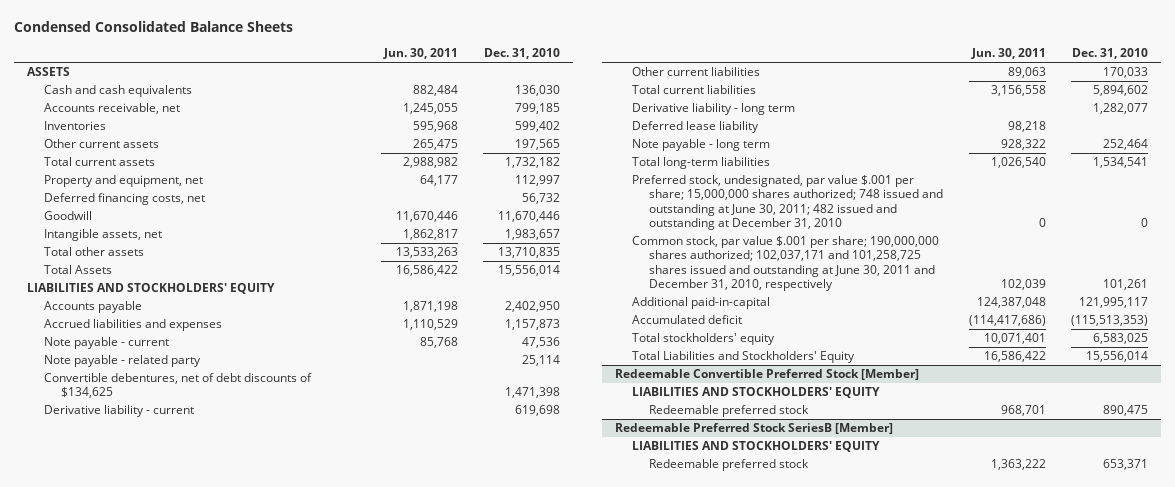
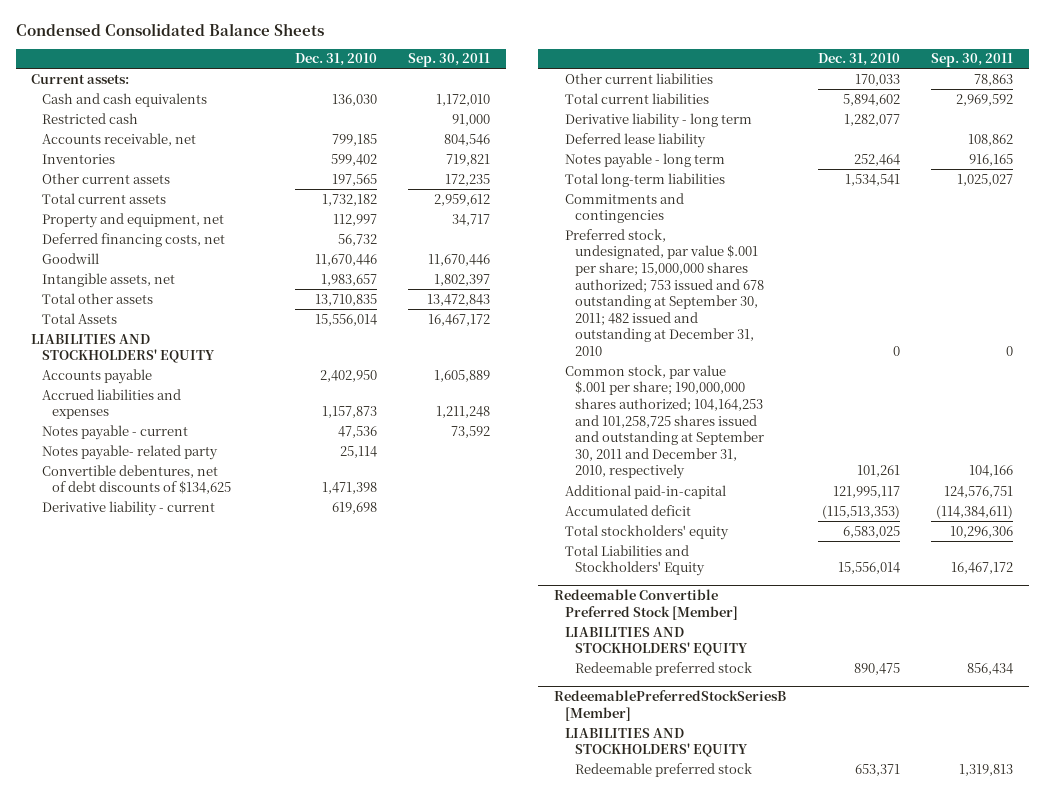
- | Jun. 30, 2011 | Dec. 31, 2010
+ | Dec. 31, 2010 | Sep. 30, 2011
- ASSETS
+ Current assets:
+ Restricted cash | | 91,000
- Note payable - current | 85,768 | 47,536
- Note payable - related party | | 25,114
+ Notes payable - current | 47,536 | 73,592
+ Notes payable- related party | 25,114 |
- Note payable - long term | 928,322 | 252,464
+ Notes payable - long term | 252,464 | 916,165
- Preferred stock, undesignated, par value $.001 per share; 15,000,000 shares authorized; 748 issued and outstanding at June 30, 2011; 482 issued and outstanding at December 31, 2010 | 0 | 0
- Common stock, par value $.001 per share; 190,000,000 shares authorized; 102,037,171 and 101,258,725 shares issued and outstanding at June 30, 2011 and December 31, 2010, respectively | 102,039 | 101,261
+ Commitments and contingencies
+ Preferred stock, undesignated, par value $.001 per share; 15,000,000 shares authorized; 753 issued and 678 outstanding at September 30, 2011; 482 issued and outstanding at December 31, 2010 | 0 | 0
+ Common stock, par value $.001 per share; 190,000,000 shares authorized; 104,164,253 and 101,258,725 shares issued and outstanding at September 30, 2011 and December 31, 2010, respectively | 101,261 | 104,166
- Redeemable Preferred Stock SeriesB [Member]
+ RedeemablePreferredStockSeriesB [Member]

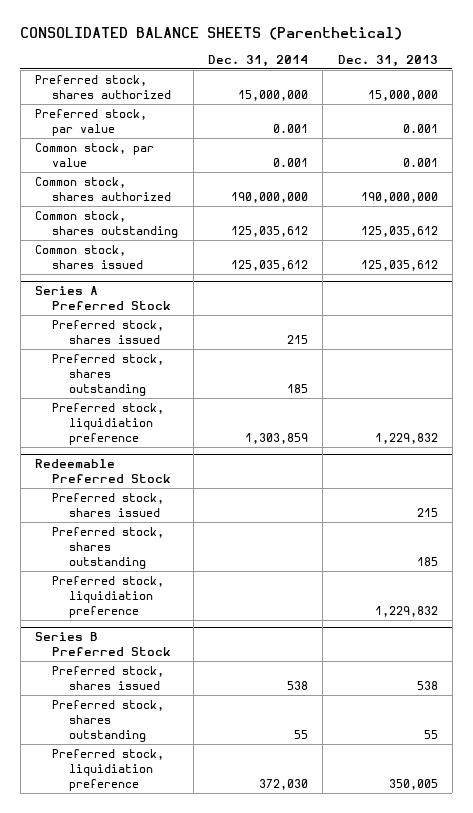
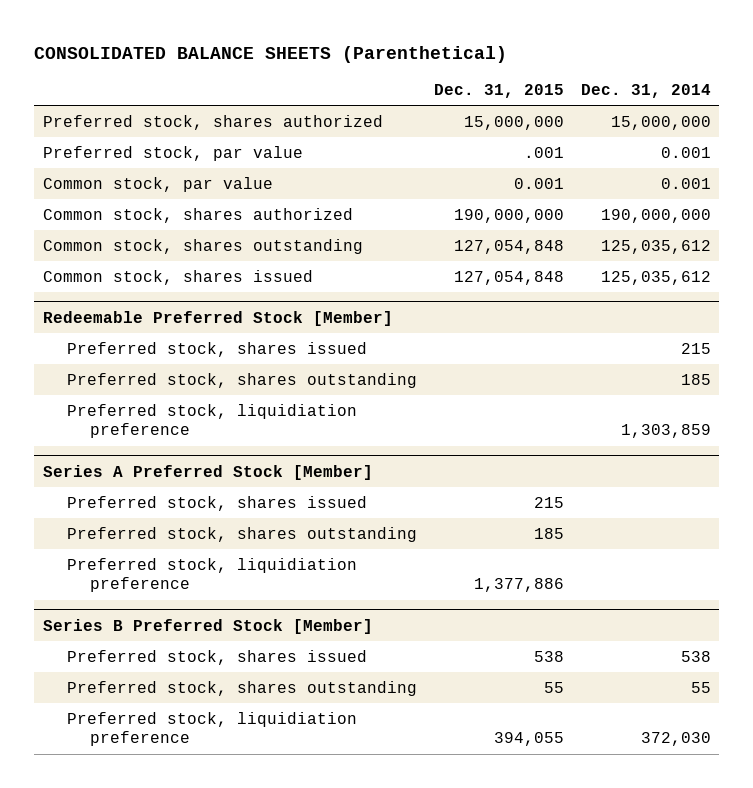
- | Dec. 31, 2014 | Dec. 31, 2013
+ | Dec. 31, 2015 | Dec. 31, 2014
- Series A Preferred Stock
+ Redeemable Preferred Stock [Member]
- Redeemable Preferred Stock
+ Series A Preferred Stock [Member]
- Series B Preferred Stock
+ Series B Preferred Stock [Member]

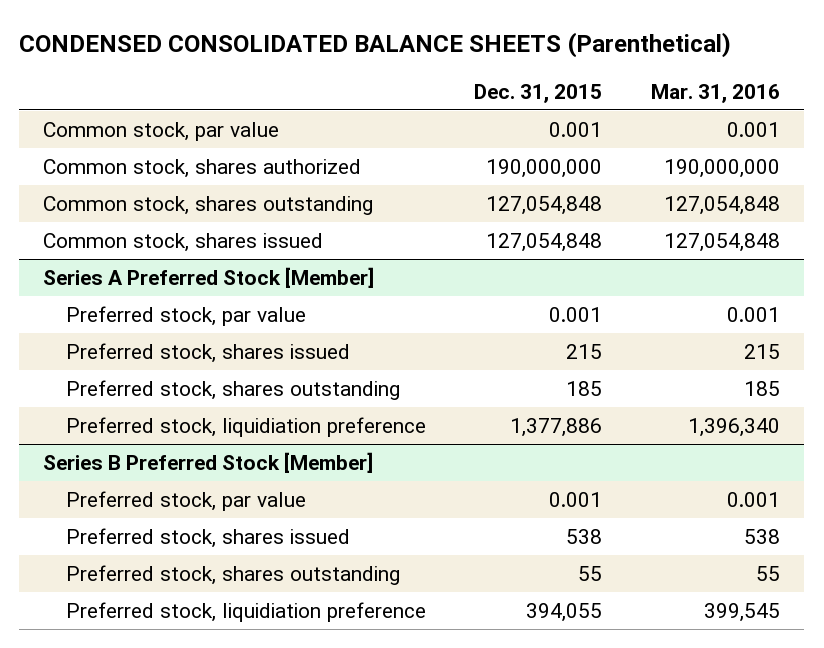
- CONSOLIDATED BALANCE SHEETS (Parenthetical)
+ CONDENSED CONSOLIDATED BALANCE SHEETS (Parenthetical)
- | Dec. 31, 2015 | Dec. 31, 2014
+ | Dec. 31, 2015 | Mar. 31, 2016
- Preferred stock, shares authorized | 15,000,000 | 15,000,000
- Preferred stock, par value | .001 | 0.001
- Redeemable Preferred Stock [Member]
- Preferred stock, shares issued | | 215
- Preferred stock, shares outstanding | | 185
- Preferred stock, liquidiation preference | | 1,303,859
@ Series A Preferred Stock [Member]
+ Preferred stock, par value | 0.001 | 0.001
@ Series B Preferred Stock [Member]
+ Preferred stock, par value | 0.001 | 0.001

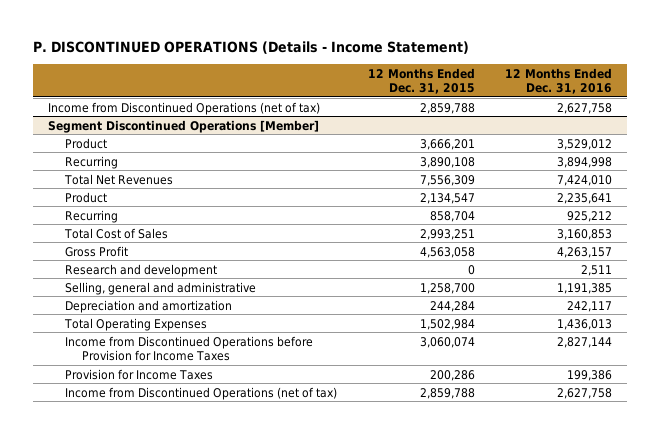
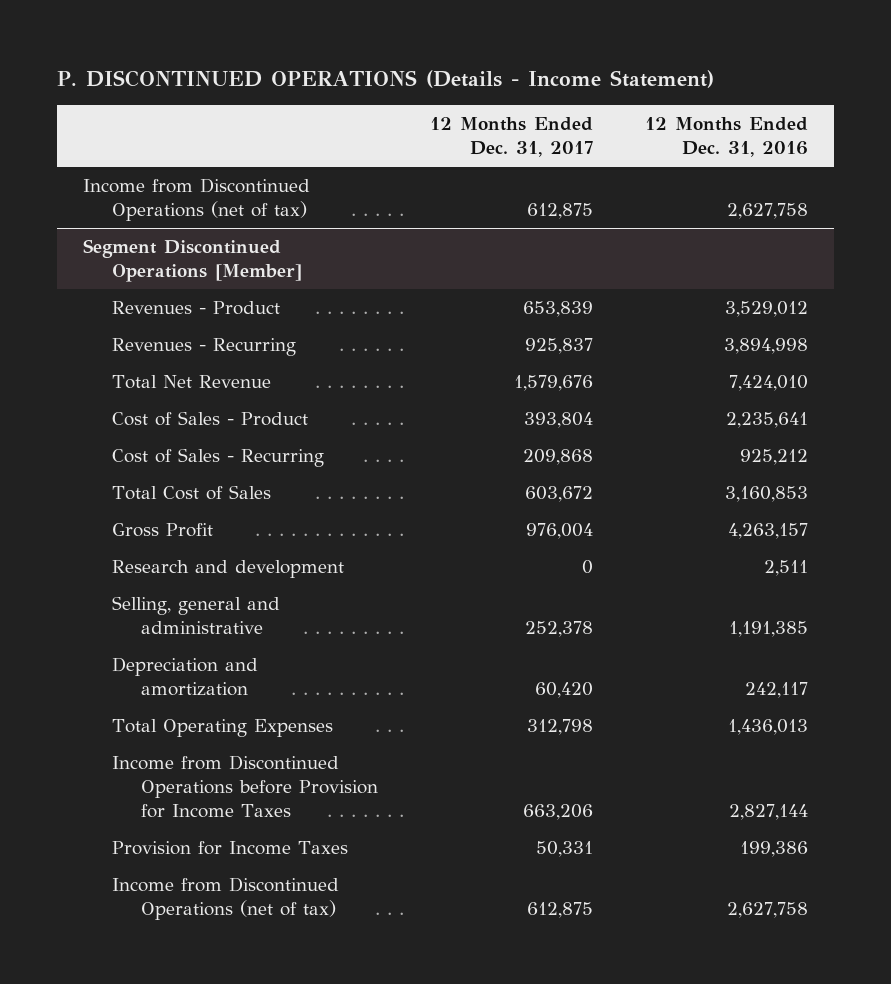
- | 12 Months Ended Dec. 31, 2015 | 12 Months Ended Dec. 31, 2016
+ | 12 Months Ended Dec. 31, 2017 | 12 Months Ended Dec. 31, 2016
@ Segment Discontinued Operations [Member]
- Product | 3,666,201 | 3,529,012
- Recurring | 3,890,108 | 3,894,998
- Total Net Revenues | 7,556,309 | 7,424,010
- Product | 2,134,547 | 2,235,641
- Recurring | 858,704 | 925,212
+ Revenues - Product | 653,839 | 3,529,012
+ Revenues - Recurring | 925,837 | 3,894,998
+ Total Net Revenue | 1,579,676 | 7,424,010
+ Cost of Sales - Product | 393,804 | 2,235,641
+ Cost of Sales - Recurring | 209,868 | 925,212

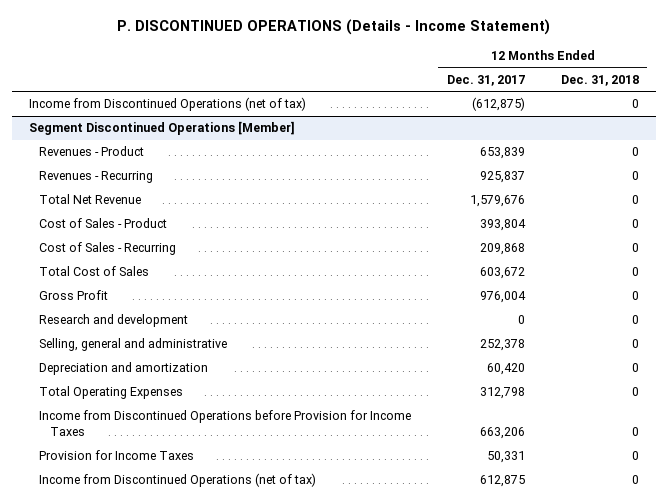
- | 12 Months Ended Dec. 31, 2017 | 12 Months Ended Dec. 31, 2016
+ | 12 Months Ended Dec. 31, 2017 | 12 Months Ended Dec. 31, 2018
- Income from Discontinued Operations (net of tax) | 612,875 | 2,627,758
+ Income from Discontinued Operations (net of tax) | (612,875) | 0

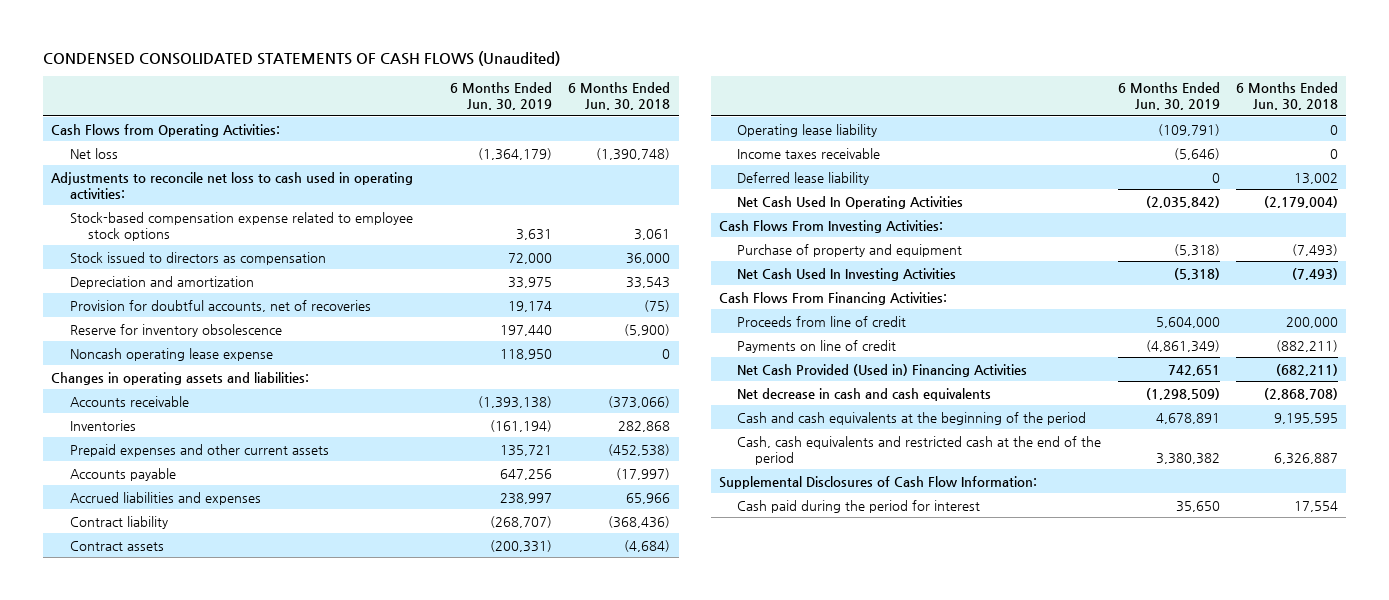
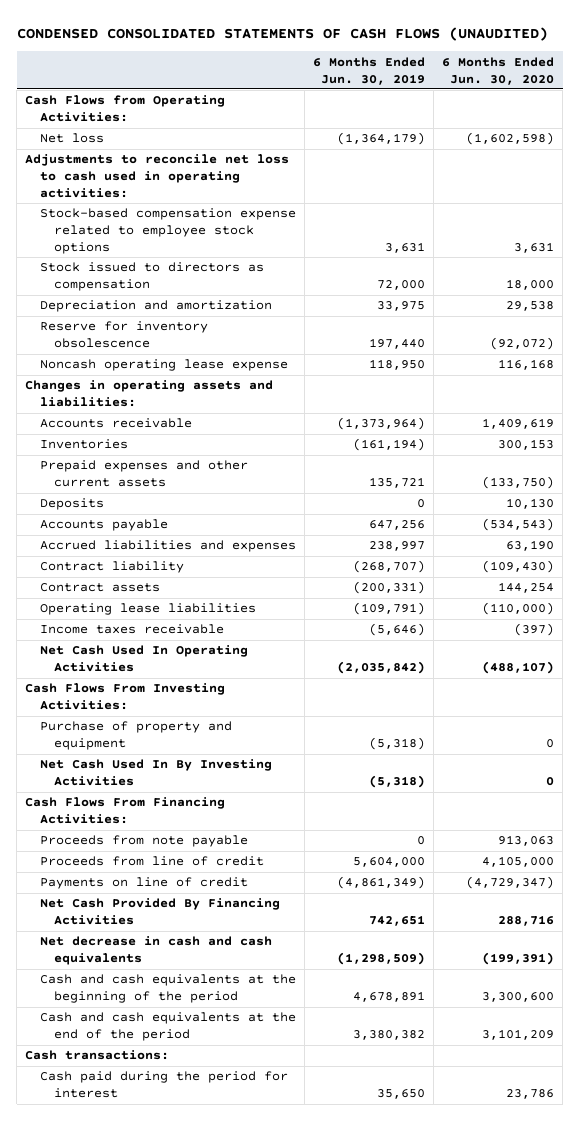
- CONDENSED CONSOLIDATED STATEMENTS OF CASH FLOWS (Unaudited)
+ CONDENSED CONSOLIDATED STATEMENTS OF CASH FLOWS (UNAUDITED)
- | 6 Months Ended Jun. 30, 2019 | 6 Months Ended Jun. 30, 2018
+ | 6 Months Ended Jun. 30, 2019 | 6 Months Ended Jun. 30, 2020
- Provision for doubtful accounts, net of recoveries | 19,174 | (75)
- Accounts receivable | (1,393,138) | (373,066)
+ Accounts receivable | (1,373,964) | 1,409,619
+ Deposits | 0 | 10,130
- Operating lease liability | (109,791) | 0
+ Operating lease liabilities | (109,791) | (110,000)
- Deferred lease liability | 0 | 13,002
- Net Cash Used In Investing Activities | (5,318) | (7,493)
+ Net Cash Used In By Investing Activities | (5,318) | 0
+ Proceeds from note payable | 0 | 913,063
- Net Cash Provided (Used in) Financing Activities | 742,651 | (682,211)
+ Net Cash Provided By Financing Activities | 742,651 | 288,716
- Cash, cash equivalents and restricted cash at the end of the period | 3,380,382 | 6,326,887
- Supplemental Disclosures of Cash Flow Information:
+ Cash and cash equivalents at the end of the period | 3,380,382 | 3,101,209
+ Cash transactions:

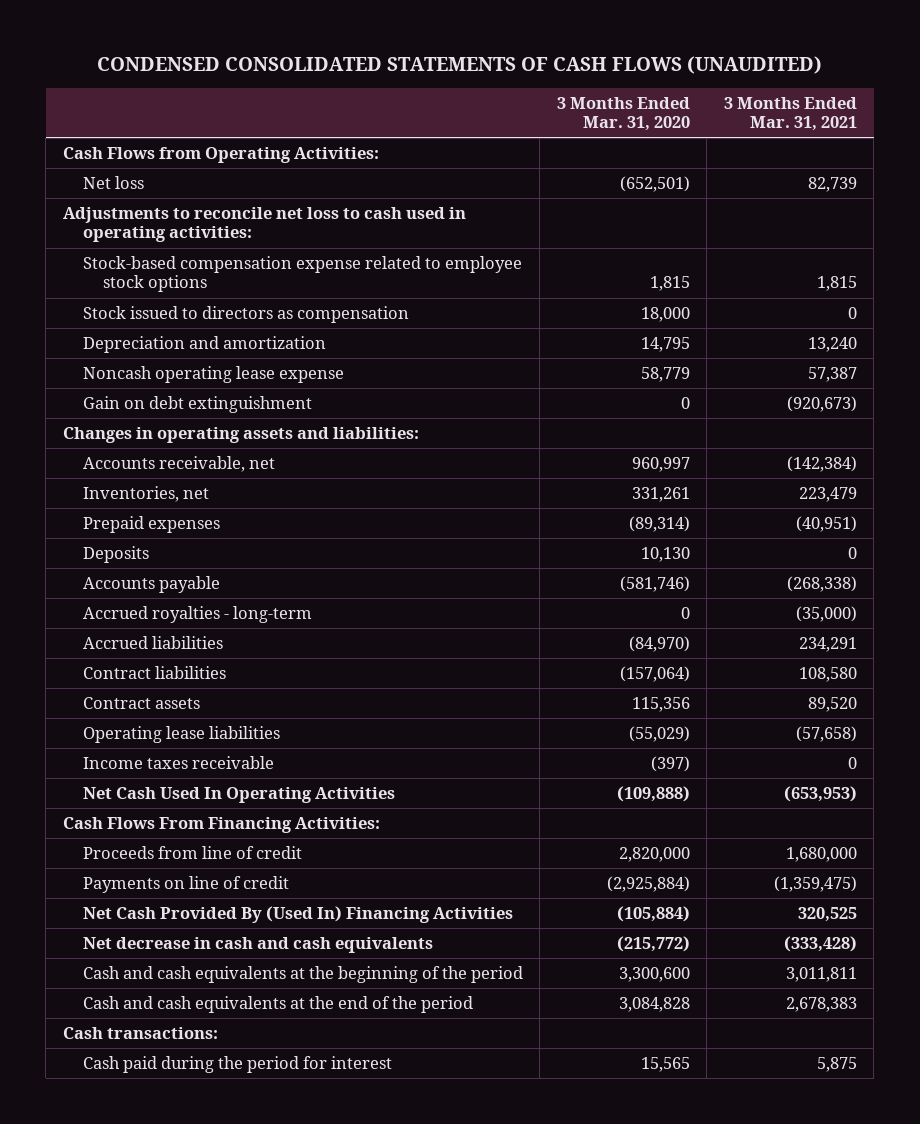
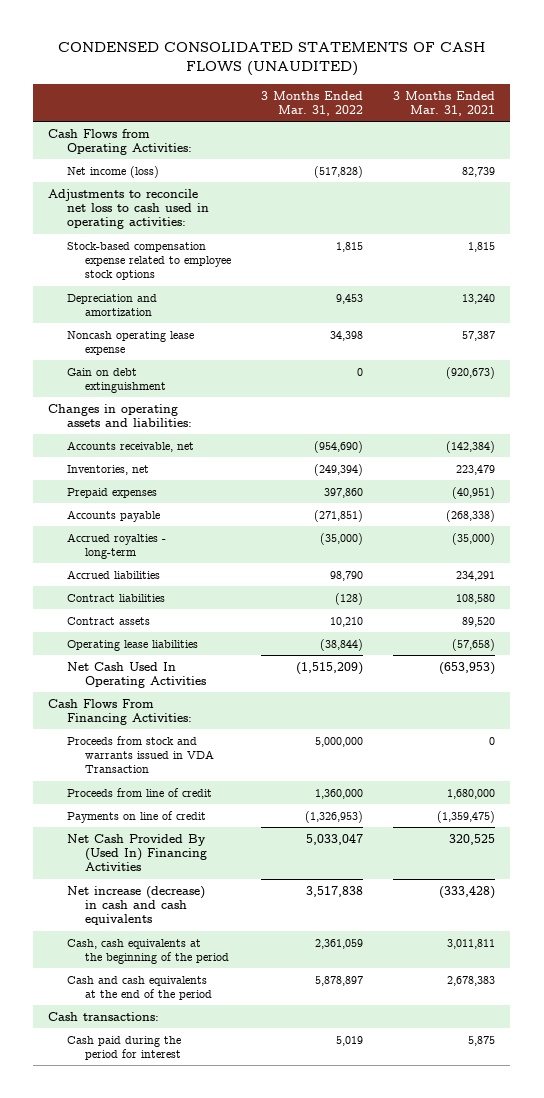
- | 3 Months Ended Mar. 31, 2020 | 3 Months Ended Mar. 31, 2021
+ | 3 Months Ended Mar. 31, 2022 | 3 Months Ended Mar. 31, 2021
- Net loss | (652,501) | 82,739
+ Net income (loss) | (517,828) | 82,739
- Stock issued to directors as compensation | 18,000 | 0
- Deposits | 10,130 | 0
- Income taxes receivable | (397) | 0
+ Proceeds from stock and warrants issued in VDA Transaction | 5,000,000 | 0
- Net decrease in cash and cash equivalents | (215,772) | (333,428)
- Cash and cash equivalents at the beginning of the period | 3,300,600 | 3,011,811
+ Net increase (decrease) in cash and cash equivalents | 3,517,838 | (333,428)
+ Cash, cash equivalents at the beginning of the period | 2,361,059 | 3,011,811

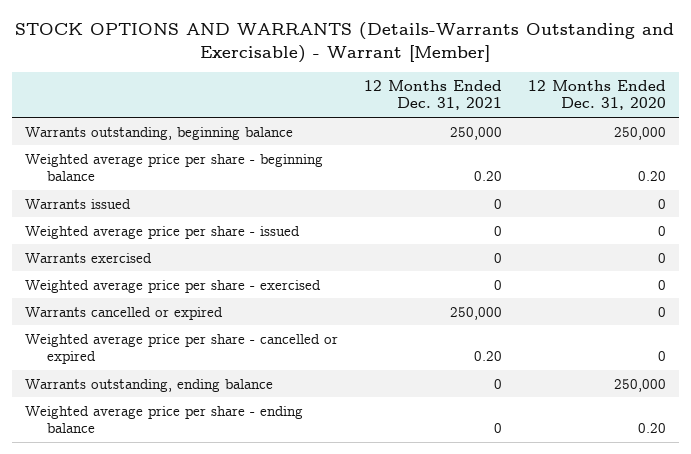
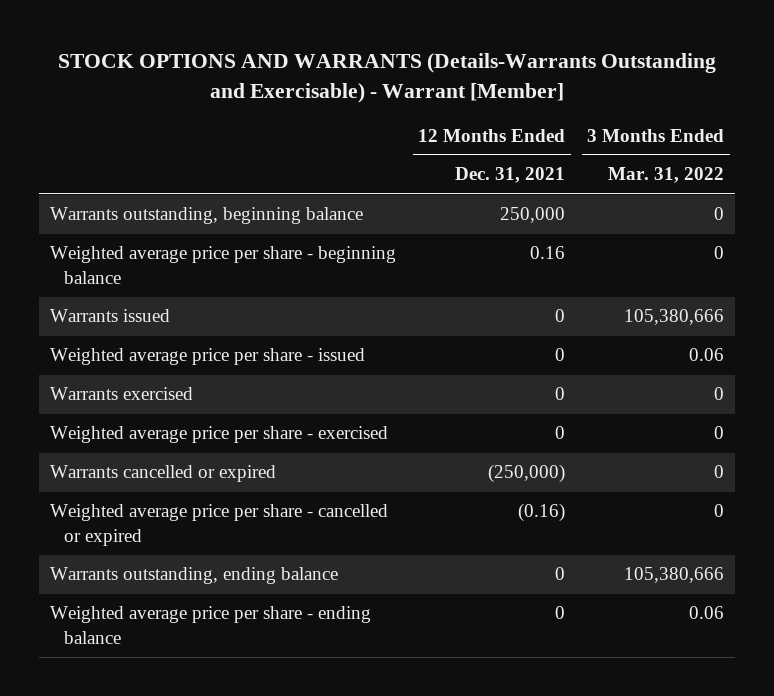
- | 12 Months Ended Dec. 31, 2021 | 12 Months Ended Dec. 31, 2020
+ | 12 Months Ended Dec. 31, 2021 | 3 Months Ended Mar. 31, 2022
- Weighted average price per share - beginning balance | 0.20 | 0.20
+ Weighted average price per share - beginning balance | 0.16 | 0
- Warrants cancelled or expired | 250,000 | 0
- Weighted average price per share - cancelled or expired | 0.20 | 0
+ Warrants cancelled or expired | (250,000) | 0
+ Weighted average price per share - cancelled or expired | (0.16) | 0

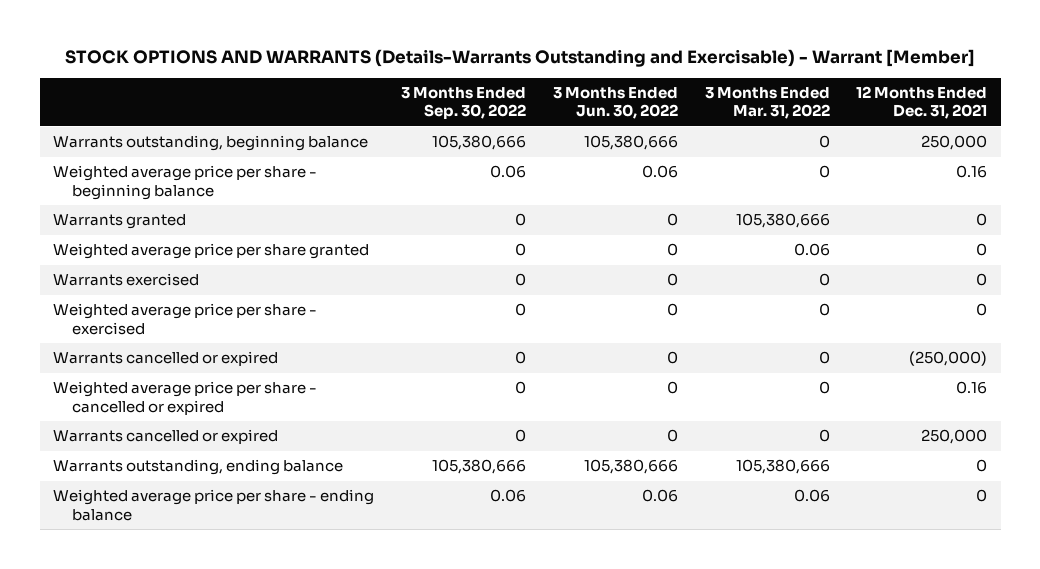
- | 12 Months Ended Dec. 31, 2021 | 3 Months Ended Mar. 31, 2022
+ | 3 Months Ended Sep. 30, 2022 | 3 Months Ended Jun. 30, 2022 | 3 Months Ended Mar. 31, 2022 | 12 Months Ended Dec. 31, 2021
- Warrants issued | 0 | 105,380,666
- Weighted average price per share - issued | 0 | 0.06
+ Warrants granted | 0 | 0 | 105,380,666 | 0
+ Weighted average price per share granted | 0 | 0 | 0.06 | 0
- Weighted average price per share - cancelled or expired | (0.16) | 0
+ Weighted average price per share - cancelled or expired | 0 | 0 | 0 | 0.16
+ Warrants cancelled or expired | 0 | 0 | 0 | 250,000

